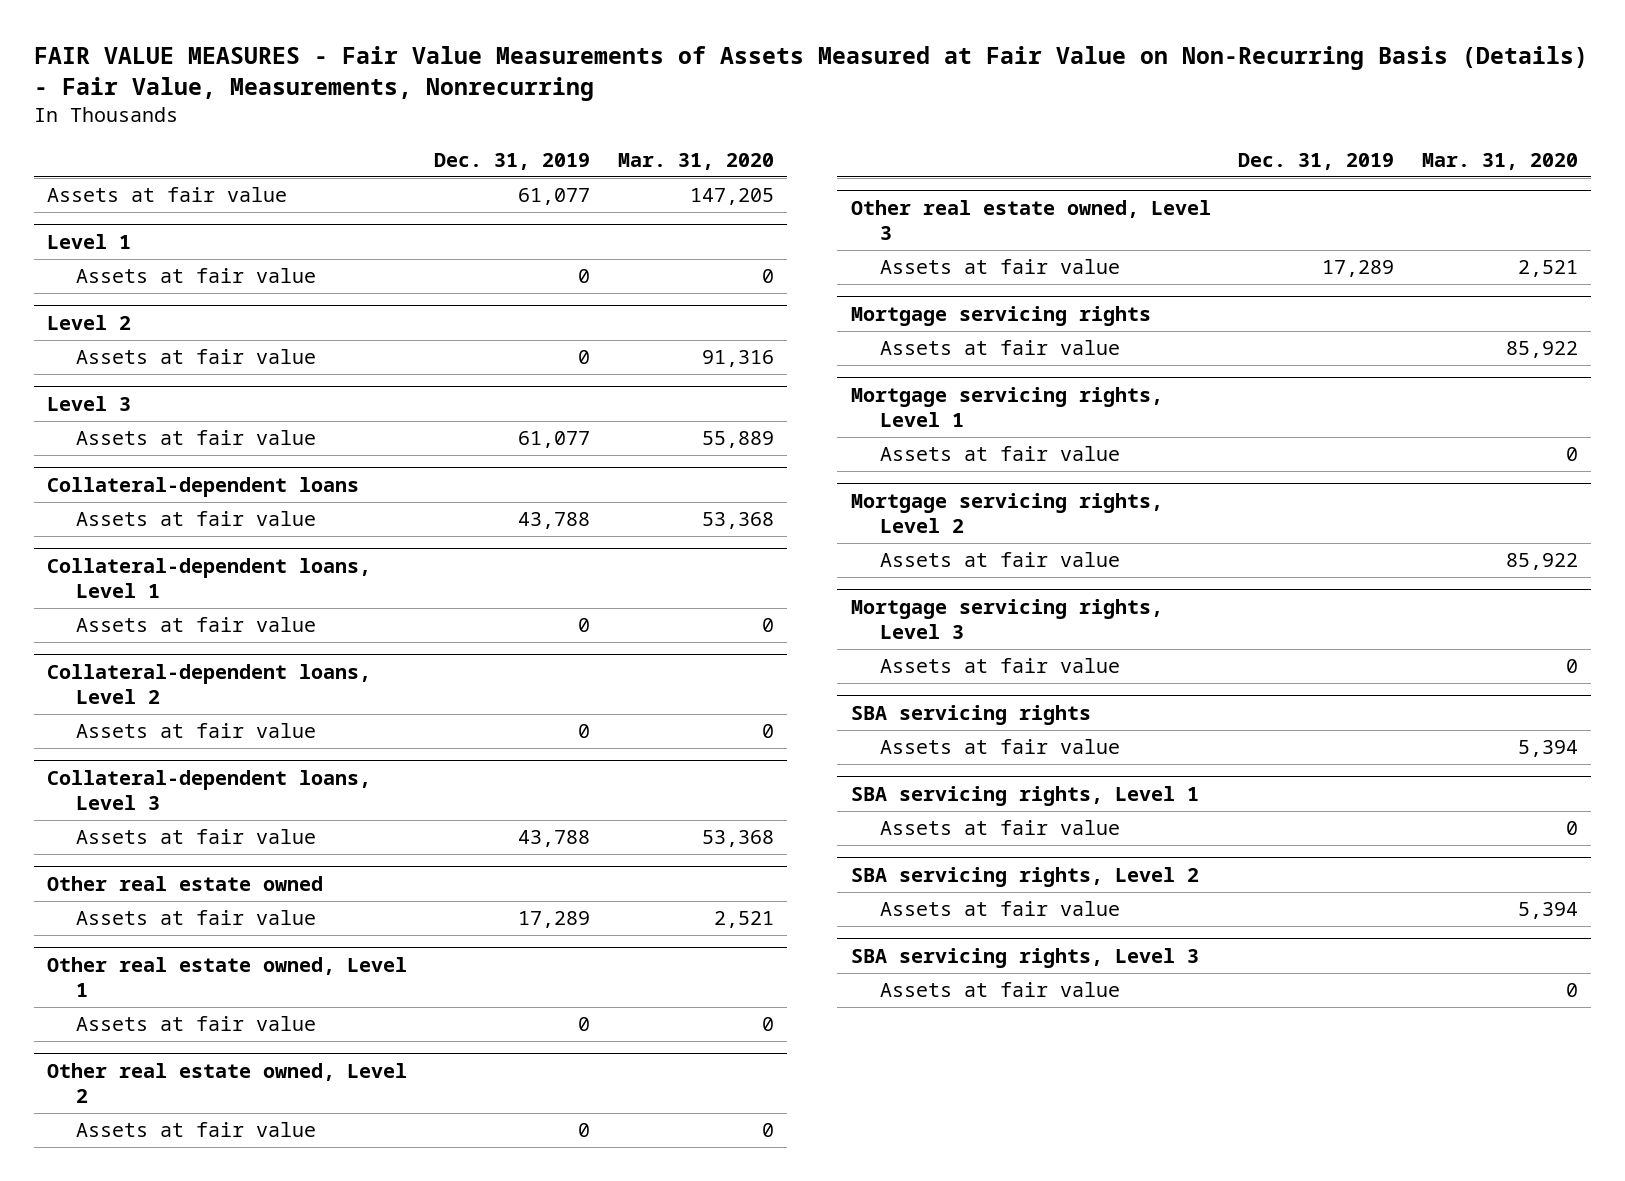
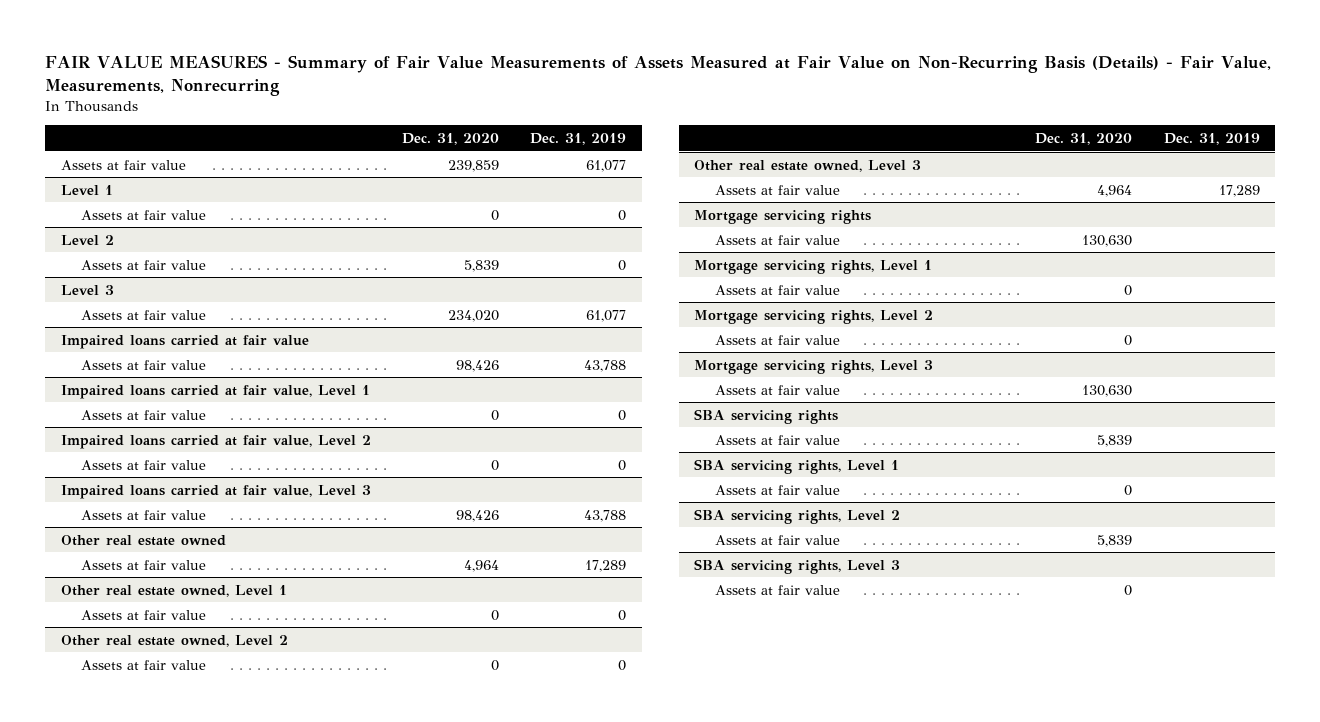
- FAIR VALUE MEASURES - Fair Value Measurements of Assets Measured at Fair Value on Non-Recurring Basis (Details) - Fair Value, Measurements, Nonrecurring
+ FAIR VALUE MEASURES - Summary of Fair Value Measurements of Assets Measured at Fair Value on Non-Recurring Basis (Details) - Fair Value, Measurements, Nonrecurring
- | Dec. 31, 2019 | Mar. 31, 2020
+ | Dec. 31, 2020 | Dec. 31, 2019
- Collateral-dependent loans
+ Impaired loans carried at fair value
- Collateral-dependent loans, Level 1
+ Impaired loans carried at fair value, Level 1
- Collateral-dependent loans, Level 2
+ Impaired loans carried at fair value, Level 2
- Collateral-dependent loans, Level 3
+ Impaired loans carried at fair value, Level 3

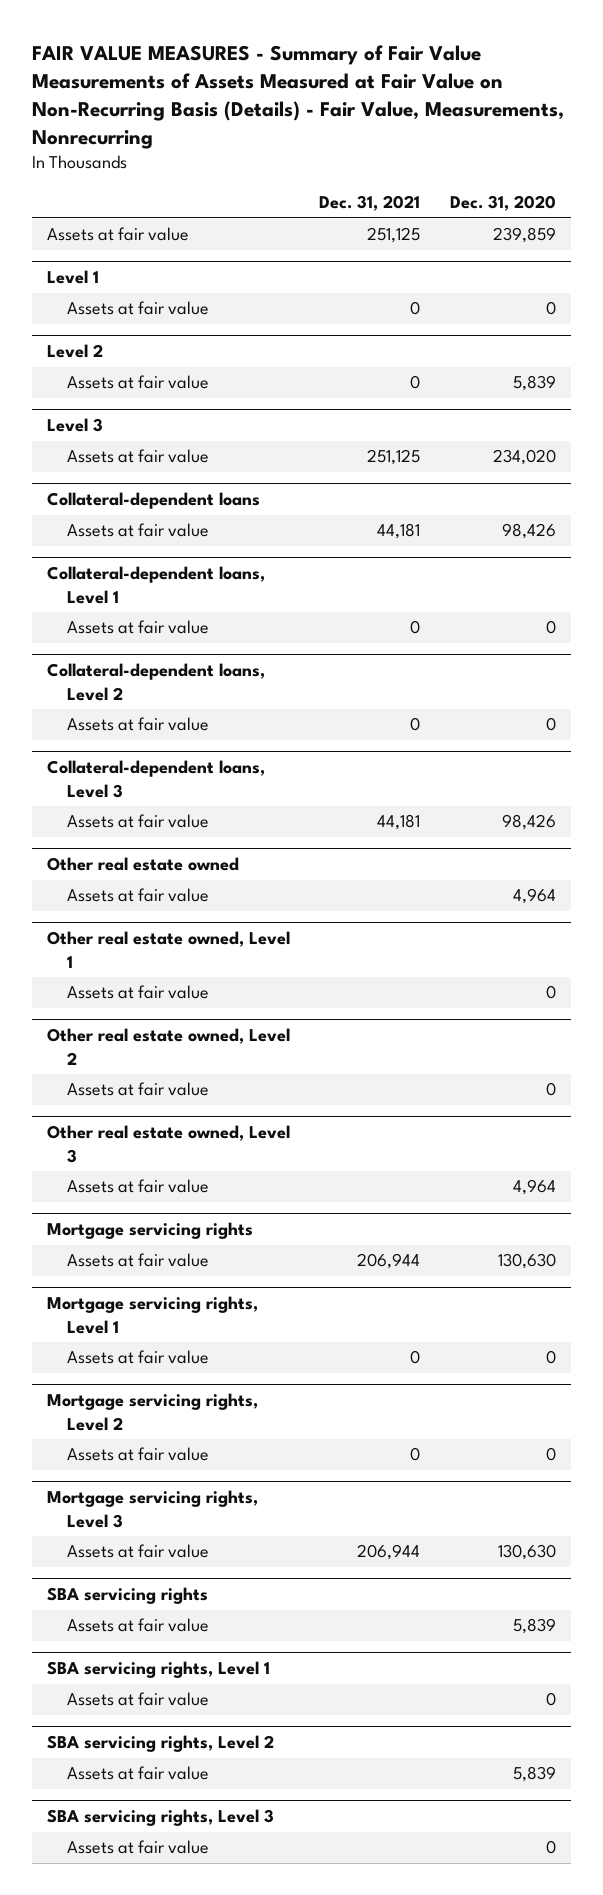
- | Dec. 31, 2020 | Dec. 31, 2019
+ | Dec. 31, 2021 | Dec. 31, 2020
- Impaired loans carried at fair value
+ Collateral-dependent loans
- Impaired loans carried at fair value, Level 1
+ Collateral-dependent loans, Level 1
- Impaired loans carried at fair value, Level 2
+ Collateral-dependent loans, Level 2
- Impaired loans carried at fair value, Level 3
+ Collateral-dependent loans, Level 3

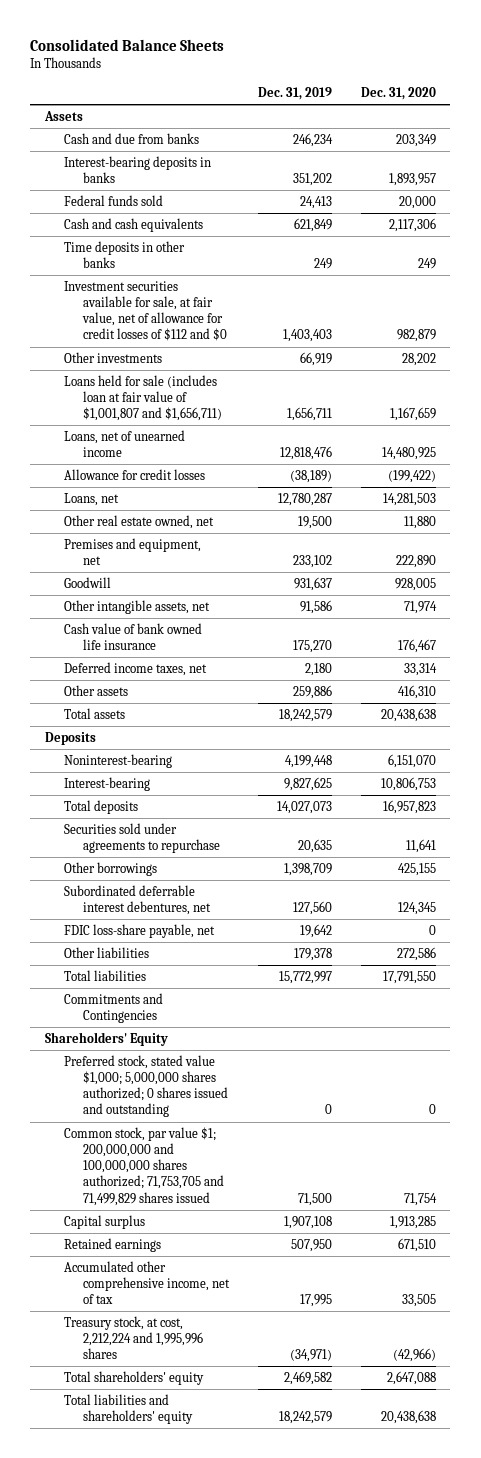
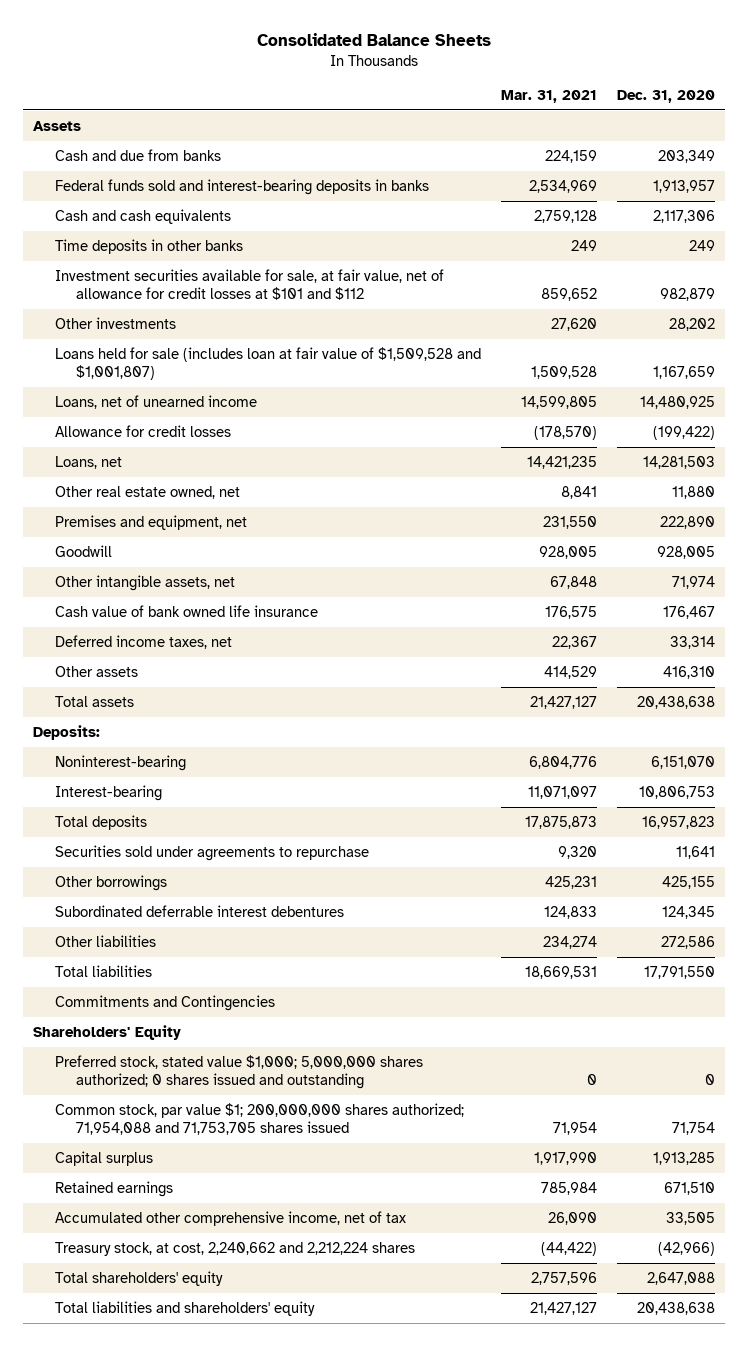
- | Dec. 31, 2019 | Dec. 31, 2020
+ | Mar. 31, 2021 | Dec. 31, 2020
- Interest-bearing deposits in banks | 351,202 | 1,893,957
- Federal funds sold | 24,413 | 20,000
+ Federal funds sold and interest-bearing deposits in banks | 2,534,969 | 1,913,957
- Investment securities available for sale, at fair value, net of allowance for credit losses of $112 and $0 | 1,403,403 | 982,879
+ Investment securities available for sale, at fair value, net of allowance for credit losses at $101 and $112 | 859,652 | 982,879
- Loans held for sale (includes loan at fair value of $1,001,807 and $1,656,711) | 1,656,711 | 1,167,659
+ Loans held for sale (includes loan at fair value of $1,509,528 and $1,001,807) | 1,509,528 | 1,167,659
- Deposits
+ Deposits:
- Subordinated deferrable interest debentures, net | 127,560 | 124,345
- FDIC loss-share payable, net | 19,642 | 0
+ Subordinated deferrable interest debentures | 124,833 | 124,345
- Common stock, par value $1; 200,000,000 and 100,000,000 shares authorized; 71,753,705 and 71,499,829 shares issued | 71,500 | 71,754
+ Common stock, par value $1; 200,000,000 shares authorized; 71,954,088 and 71,753,705 shares issued | 71,954 | 71,754
- Treasury stock, at cost, 2,212,224 and 1,995,996 shares | (34,971) | (42,966)
+ Treasury stock, at cost, 2,240,662 and 2,212,224 shares | (44,422) | (42,966)

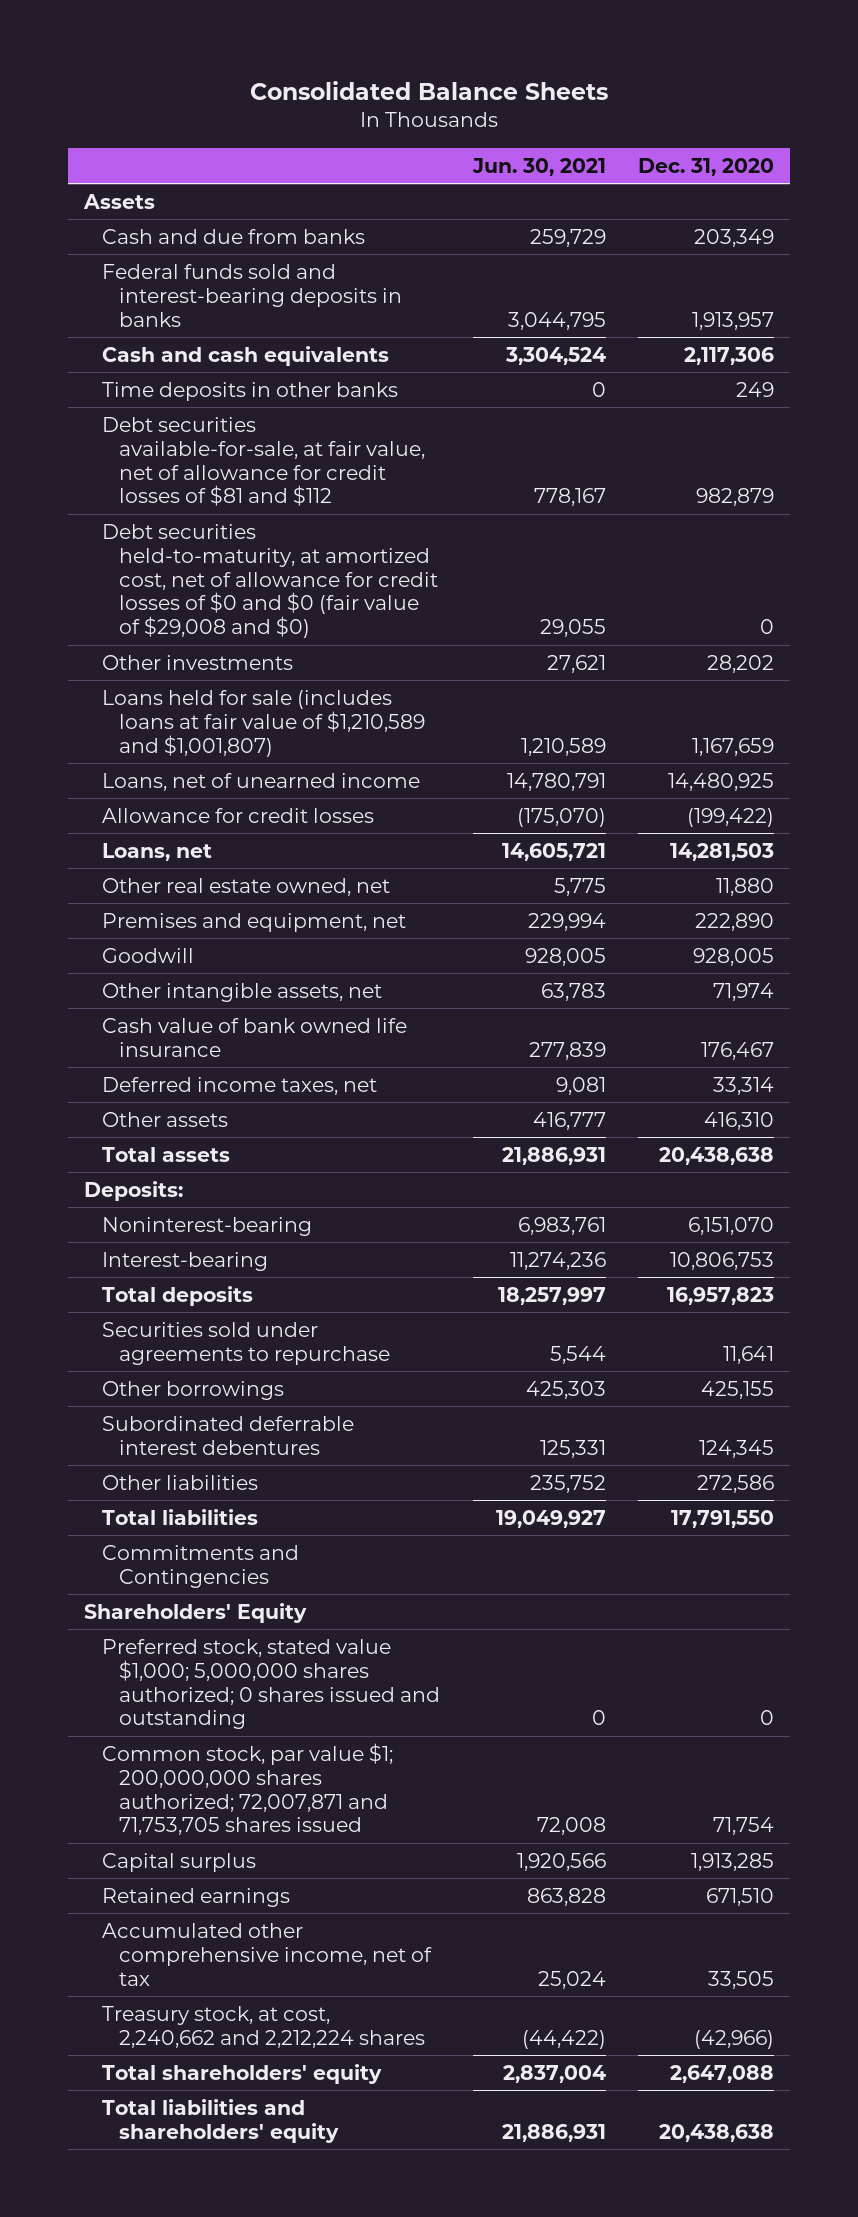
- | Mar. 31, 2021 | Dec. 31, 2020
+ | Jun. 30, 2021 | Dec. 31, 2020
- Investment securities available for sale, at fair value, net of allowance for credit losses at $101 and $112 | 859,652 | 982,879
+ Debt securities available-for-sale, at fair value, net of allowance for credit losses of $81 and $112 | 778,167 | 982,879
+ Debt securities held-to-maturity, at amortized cost, net of allowance for credit losses of $0 and $0 (fair value of $29,008 and $0) | 29,055 | 0
- Loans held for sale (includes loan at fair value of $1,509,528 and $1,001,807) | 1,509,528 | 1,167,659
+ Loans held for sale (includes loans at fair value of $1,210,589 and $1,001,807) | 1,210,589 | 1,167,659
- Common stock, par value $1; 200,000,000 shares authorized; 71,954,088 and 71,753,705 shares issued | 71,954 | 71,754
+ Common stock, par value $1; 200,000,000 shares authorized; 72,007,871 and 71,753,705 shares issued | 72,008 | 71,754

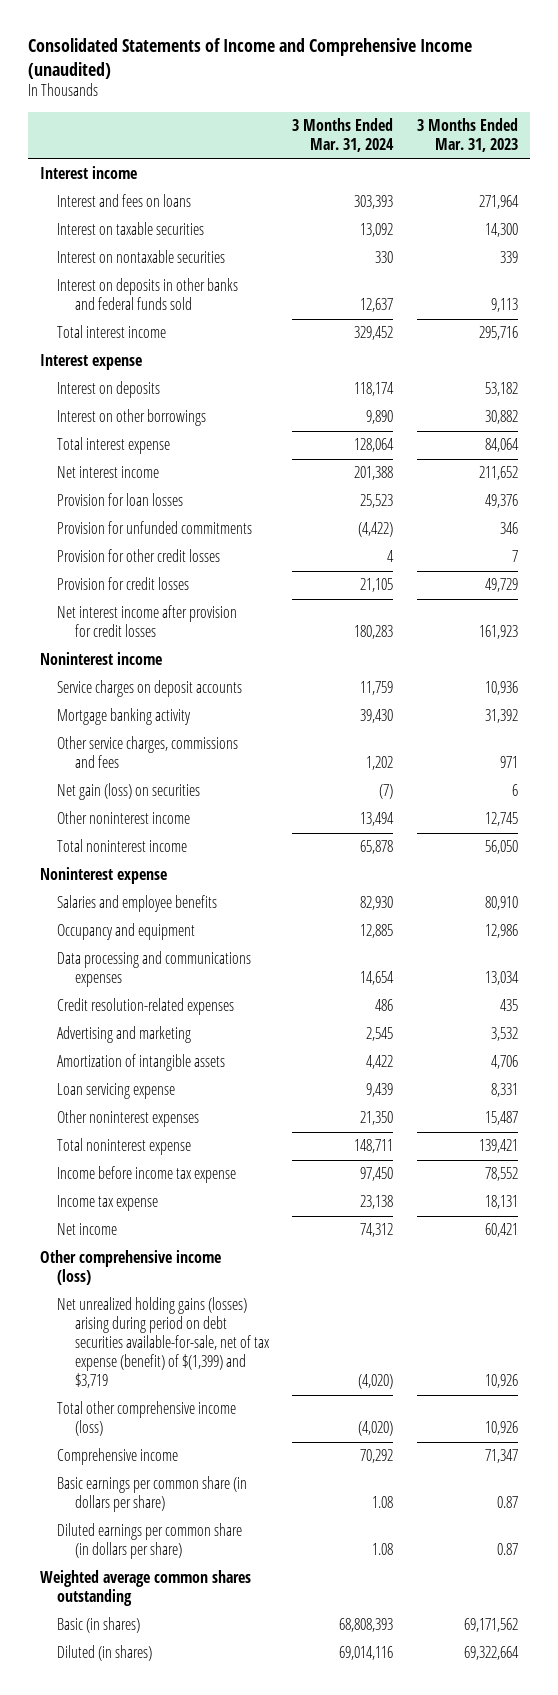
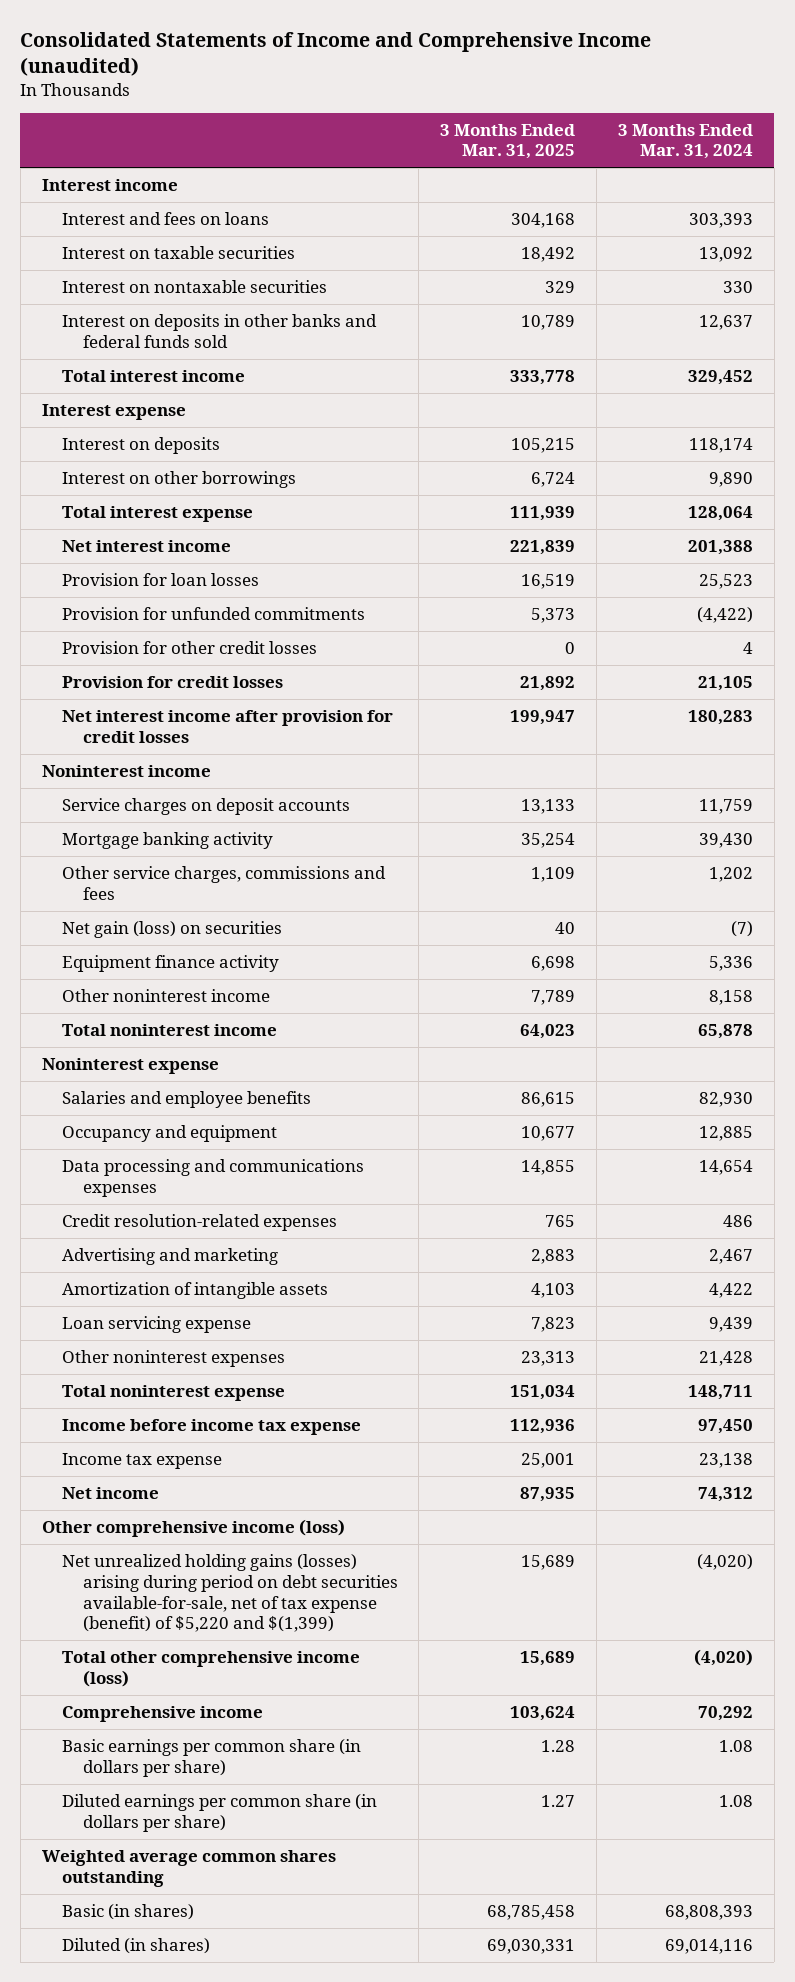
- | 3 Months Ended Mar. 31, 2024 | 3 Months Ended Mar. 31, 2023
+ | 3 Months Ended Mar. 31, 2025 | 3 Months Ended Mar. 31, 2024
- Other noninterest income | 13,494 | 12,745
+ Equipment finance activity | 6,698 | 5,336
+ Other noninterest income | 7,789 | 8,158
- Advertising and marketing | 2,545 | 3,532
+ Advertising and marketing | 2,883 | 2,467
- Other noninterest expenses | 21,350 | 15,487
+ Other noninterest expenses | 23,313 | 21,428
- Net unrealized holding gains (losses) arising during period on debt securities available-for-sale, net of tax expense (benefit) of $(1,399) and $3,719 | (4,020) | 10,926
+ Net unrealized holding gains (losses) arising during period on debt securities available-for-sale, net of tax expense (benefit) of $5,220 and $(1,399) | 15,689 | (4,020)

